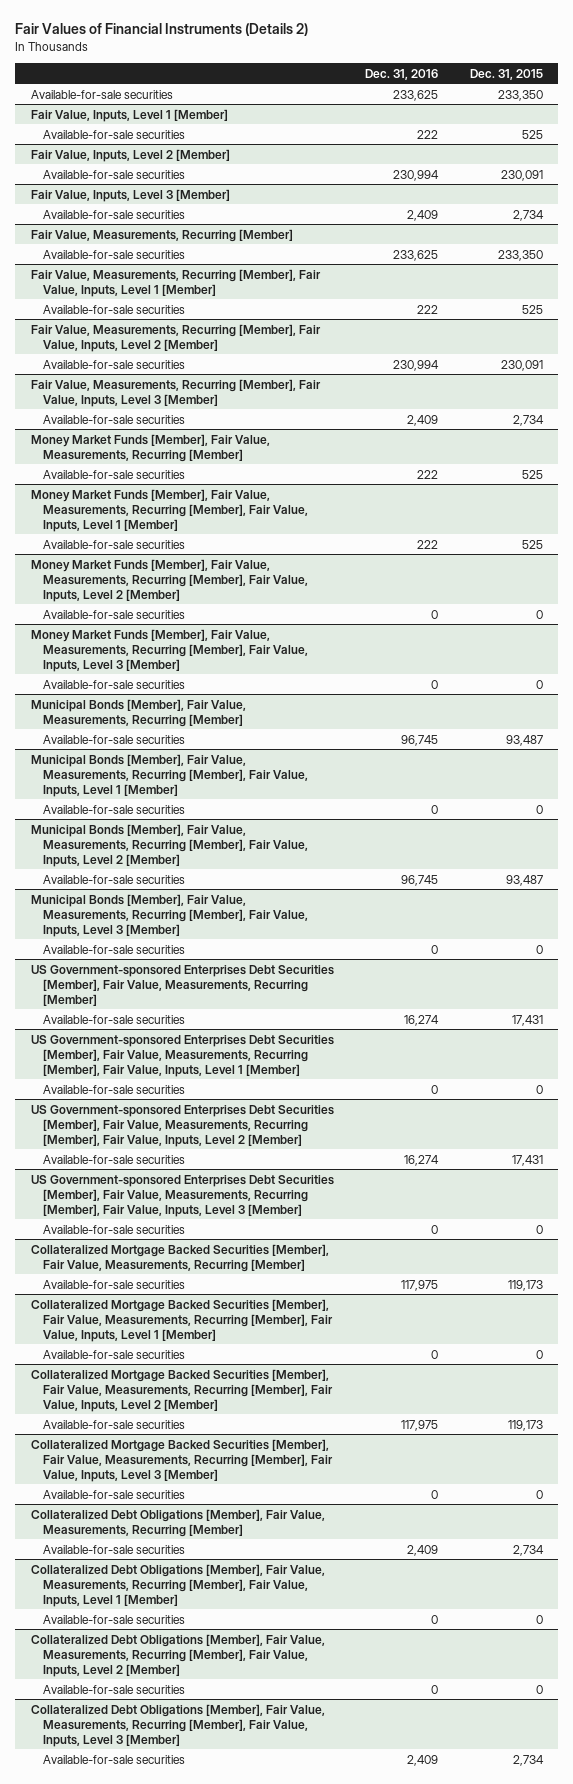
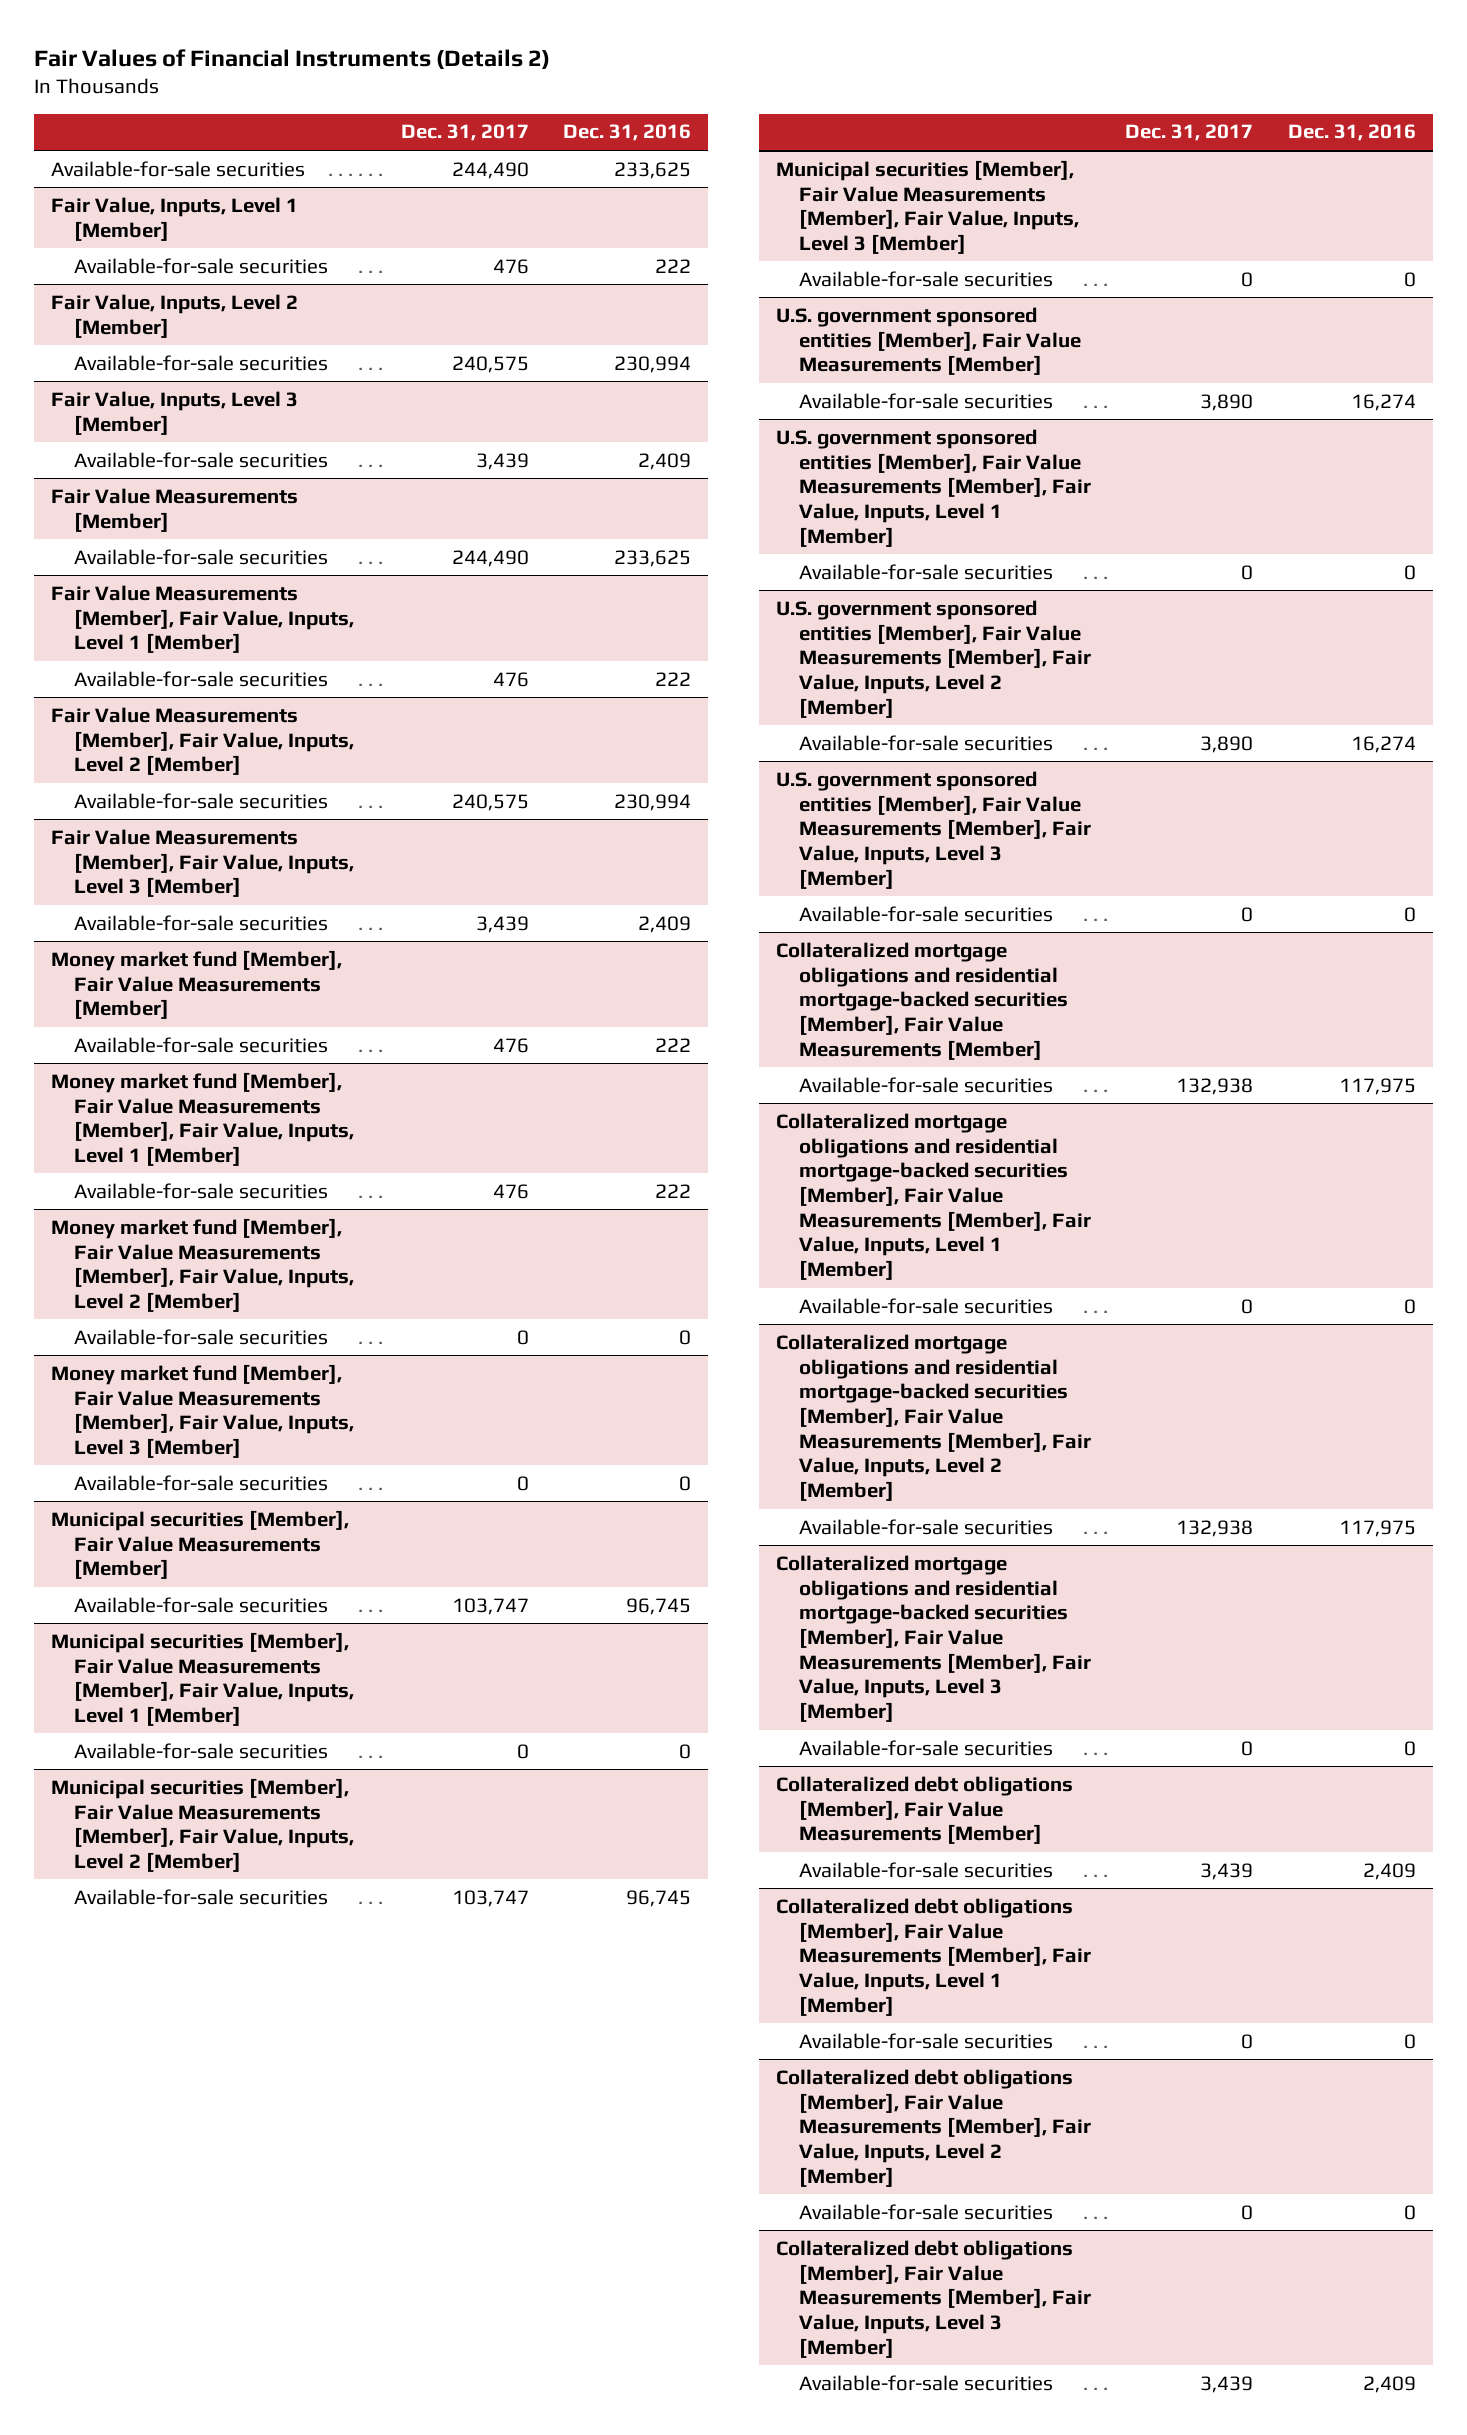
- | Dec. 31, 2016 | Dec. 31, 2015
+ | Dec. 31, 2017 | Dec. 31, 2016
- Fair Value, Measurements, Recurring [Member]
+ Fair Value Measurements [Member]
- Fair Value, Measurements, Recurring [Member], Fair Value, Inputs, Level 1 [Member]
+ Fair Value Measurements [Member], Fair Value, Inputs, Level 1 [Member]
- Fair Value, Measurements, Recurring [Member], Fair Value, Inputs, Level 2 [Member]
+ Fair Value Measurements [Member], Fair Value, Inputs, Level 2 [Member]
- Fair Value, Measurements, Recurring [Member], Fair Value, Inputs, Level 3 [Member]
+ Fair Value Measurements [Member], Fair Value, Inputs, Level 3 [Member]
- Money Market Funds [Member], Fair Value, Measurements, Recurring [Member]
+ Money market fund [Member], Fair Value Measurements [Member]
- Money Market Funds [Member], Fair Value, Measurements, Recurring [Member], Fair Value, Inputs, Level 1 [Member]
+ Money market fund [Member], Fair Value Measurements [Member], Fair Value, Inputs, Level 1 [Member]
- Money Market Funds [Member], Fair Value, Measurements, Recurring [Member], Fair Value, Inputs, Level 2 [Member]
+ Money market fund [Member], Fair Value Measurements [Member], Fair Value, Inputs, Level 2 [Member]
- Money Market Funds [Member], Fair Value, Measurements, Recurring [Member], Fair Value, Inputs, Level 3 [Member]
+ Money market fund [Member], Fair Value Measurements [Member], Fair Value, Inputs, Level 3 [Member]
- Municipal Bonds [Member], Fair Value, Measurements, Recurring [Member]
+ Municipal securities [Member], Fair Value Measurements [Member]
- Municipal Bonds [Member], Fair Value, Measurements, Recurring [Member], Fair Value, Inputs, Level 1 [Member]
+ Municipal securities [Member], Fair Value Measurements [Member], Fair Value, Inputs, Level 1 [Member]
- Municipal Bonds [Member], Fair Value, Measurements, Recurring [Member], Fair Value, Inputs, Level 2 [Member]
+ Municipal securities [Member], Fair Value Measurements [Member], Fair Value, Inputs, Level 2 [Member]
- Municipal Bonds [Member], Fair Value, Measurements, Recurring [Member], Fair Value, Inputs, Level 3 [Member]
+ Municipal securities [Member], Fair Value Measurements [Member], Fair Value, Inputs, Level 3 [Member]
- US Government-sponsored Enterprises Debt Securities [Member], Fair Value, Measurements, Recurring [Member]
+ U.S. government sponsored entities [Member], Fair Value Measurements [Member]
- US Government-sponsored Enterprises Debt Securities [Member], Fair Value, Measurements, Recurring [Member], Fair Value, Inputs, Level 1 [Member]
+ U.S. government sponsored entities [Member], Fair Value Measurements [Member], Fair Value, Inputs, Level 1 [Member]
- US Government-sponsored Enterprises Debt Securities [Member], Fair Value, Measurements, Recurring [Member], Fair Value, Inputs, Level 2 [Member]
+ U.S. government sponsored entities [Member], Fair Value Measurements [Member], Fair Value, Inputs, Level 2 [Member]
- US Government-sponsored Enterprises Debt Securities [Member], Fair Value, Measurements, Recurring [Member], Fair Value, Inputs, Level 3 [Member]
+ U.S. government sponsored entities [Member], Fair Value Measurements [Member], Fair Value, Inputs, Level 3 [Member]
- Collateralized Mortgage Backed Securities [Member], Fair Value, Measurements, Recurring [Member]
+ Collateralized mortgage obligations and residential mortgage-backed securities [Member], Fair Value Measurements [Member]
- Collateralized Mortgage Backed Securities [Member], Fair Value, Measurements, Recurring [Member], Fair Value, Inputs, Level 1 [Member]
+ Collateralized mortgage obligations and residential mortgage-backed securities [Member], Fair Value Measurements [Member], Fair Value, Inputs, Level 1 [Member]
- Collateralized Mortgage Backed Securities [Member], Fair Value, Measurements, Recurring [Member], Fair Value, Inputs, Level 2 [Member]
+ Collateralized mortgage obligations and residential mortgage-backed securities [Member], Fair Value Measurements [Member], Fair Value, Inputs, Level 2 [Member]
- Collateralized Mortgage Backed Securities [Member], Fair Value, Measurements, Recurring [Member], Fair Value, Inputs, Level 3 [Member]
+ Collateralized mortgage obligations and residential mortgage-backed securities [Member], Fair Value Measurements [Member], Fair Value, Inputs, Level 3 [Member]
- Collateralized Debt Obligations [Member], Fair Value, Measurements, Recurring [Member]
+ Collateralized debt obligations [Member], Fair Value Measurements [Member]
- Collateralized Debt Obligations [Member], Fair Value, Measurements, Recurring [Member], Fair Value, Inputs, Level 1 [Member]
+ Collateralized debt obligations [Member], Fair Value Measurements [Member], Fair Value, Inputs, Level 1 [Member]
- Collateralized Debt Obligations [Member], Fair Value, Measurements, Recurring [Member], Fair Value, Inputs, Level 2 [Member]
+ Collateralized debt obligations [Member], Fair Value Measurements [Member], Fair Value, Inputs, Level 2 [Member]
- Collateralized Debt Obligations [Member], Fair Value, Measurements, Recurring [Member], Fair Value, Inputs, Level 3 [Member]
+ Collateralized debt obligations [Member], Fair Value Measurements [Member], Fair Value, Inputs, Level 3 [Member]

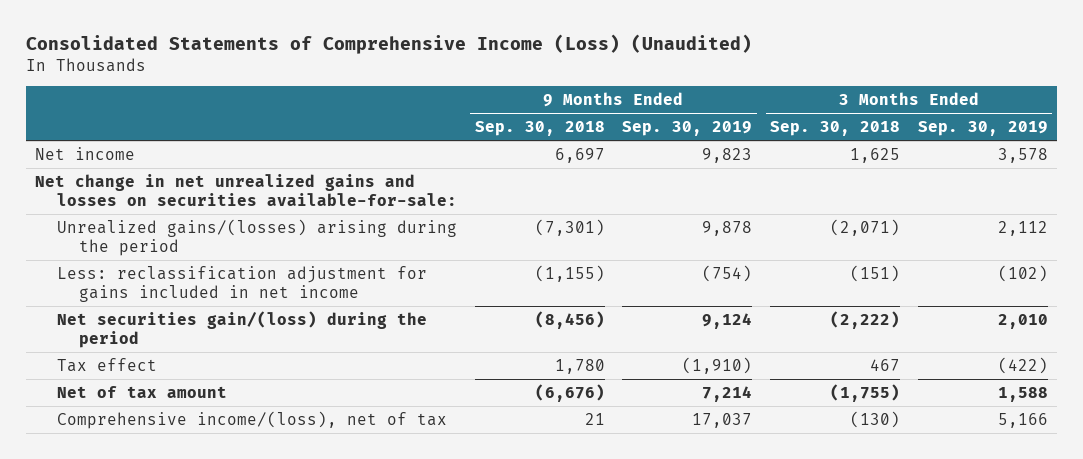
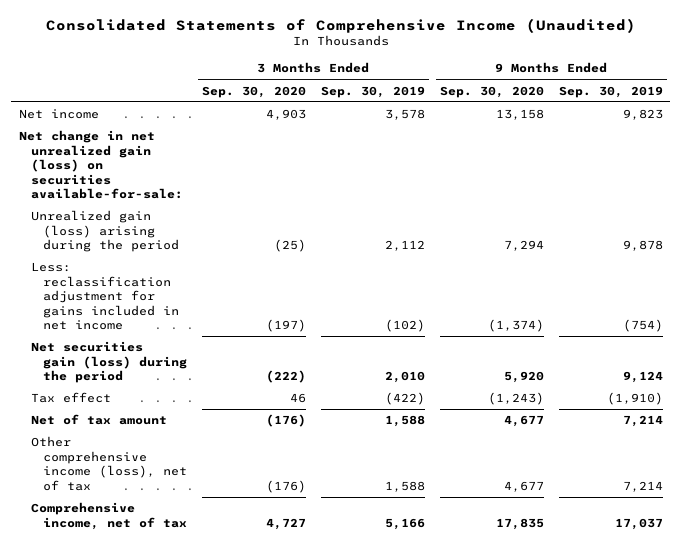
- Consolidated Statements of Comprehensive Income (Loss) (Unaudited)
+ Consolidated Statements of Comprehensive Income (Unaudited)
- | 9 Months Ended Sep. 30, 2018 | 9 Months Ended Sep. 30, 2019 | 3 Months Ended Sep. 30, 2018 | 3 Months Ended Sep. 30, 2019
+ | 3 Months Ended Sep. 30, 2020 | 3 Months Ended Sep. 30, 2019 | 9 Months Ended Sep. 30, 2020 | 9 Months Ended Sep. 30, 2019
- Net change in net unrealized gains and losses on securities available-for-sale:
- Unrealized gains/(losses) arising during the period | (7,301) | 9,878 | (2,071) | 2,112
+ Net change in net unrealized gain (loss) on securities available-for-sale:
+ Unrealized gain (loss) arising during the period | (25) | 2,112 | 7,294 | 9,878
- Net securities gain/(loss) during the period | (8,456) | 9,124 | (2,222) | 2,010
+ Net securities gain (loss) during the period | (222) | 2,010 | 5,920 | 9,124
- Comprehensive income/(loss), net of tax | 21 | 17,037 | (130) | 5,166
+ Other comprehensive income (loss), net of tax | (176) | 1,588 | 4,677 | 7,214
+ Comprehensive income, net of tax | 4,727 | 5,166 | 17,835 | 17,037

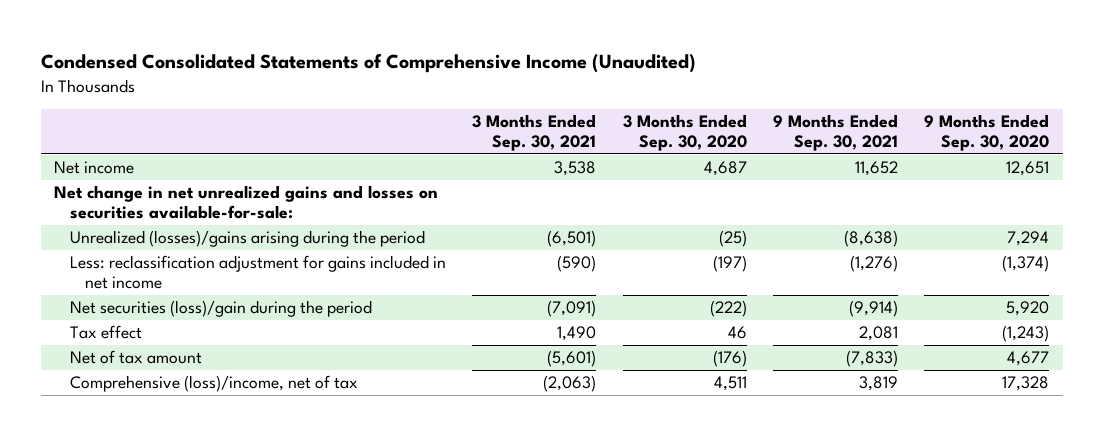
- Consolidated Statements of Comprehensive Income (Unaudited)
+ Condensed Consolidated Statements of Comprehensive Income (Unaudited)
- | 3 Months Ended Sep. 30, 2020 | 3 Months Ended Sep. 30, 2019 | 9 Months Ended Sep. 30, 2020 | 9 Months Ended Sep. 30, 2019
+ | 3 Months Ended Sep. 30, 2021 | 3 Months Ended Sep. 30, 2020 | 9 Months Ended Sep. 30, 2021 | 9 Months Ended Sep. 30, 2020
- Net income | 4,903 | 3,578 | 13,158 | 9,823
- Net change in net unrealized gain (loss) on securities available-for-sale:
- Unrealized gain (loss) arising during the period | (25) | 2,112 | 7,294 | 9,878
+ Net income | 3,538 | 4,687 | 11,652 | 12,651
+ Net change in net unrealized gains and losses on securities available-for-sale:
+ Unrealized (losses)/gains arising during the period | (6,501) | (25) | (8,638) | 7,294
- Net securities gain (loss) during the period | (222) | 2,010 | 5,920 | 9,124
+ Net securities (loss)/gain during the period | (7,091) | (222) | (9,914) | 5,920
- Other comprehensive income (loss), net of tax | (176) | 1,588 | 4,677 | 7,214
- Comprehensive income, net of tax | 4,727 | 5,166 | 17,835 | 17,037
+ Comprehensive (loss)/income, net of tax | (2,063) | 4,511 | 3,819 | 17,328

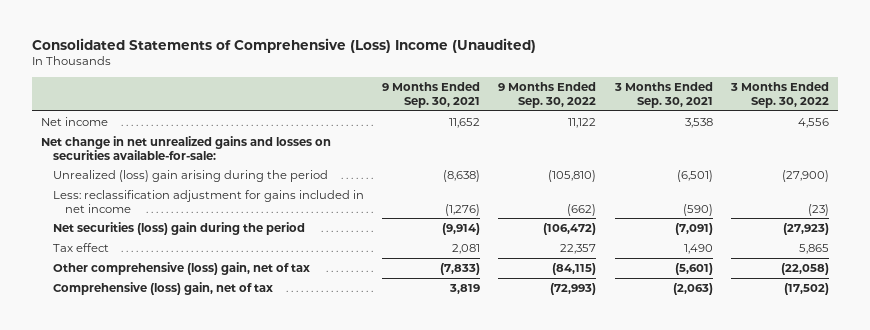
- Condensed Consolidated Statements of Comprehensive Income (Unaudited)
+ Consolidated Statements of Comprehensive (Loss) Income (Unaudited)
- | 3 Months Ended Sep. 30, 2021 | 3 Months Ended Sep. 30, 2020 | 9 Months Ended Sep. 30, 2021 | 9 Months Ended Sep. 30, 2020
+ | 9 Months Ended Sep. 30, 2021 | 9 Months Ended Sep. 30, 2022 | 3 Months Ended Sep. 30, 2021 | 3 Months Ended Sep. 30, 2022
- Unrealized (losses)/gains arising during the period | (6,501) | (25) | (8,638) | 7,294
+ Unrealized (loss) gain arising during the period | (8,638) | (105,810) | (6,501) | (27,900)
- Net securities (loss)/gain during the period | (7,091) | (222) | (9,914) | 5,920
+ Net securities (loss) gain during the period | (9,914) | (106,472) | (7,091) | (27,923)
- Net of tax amount | (5,601) | (176) | (7,833) | 4,677
- Comprehensive (loss)/income, net of tax | (2,063) | 4,511 | 3,819 | 17,328
+ Other comprehensive (loss) gain, net of tax | (7,833) | (84,115) | (5,601) | (22,058)
+ Comprehensive (loss) gain, net of tax | 3,819 | (72,993) | (2,063) | (17,502)

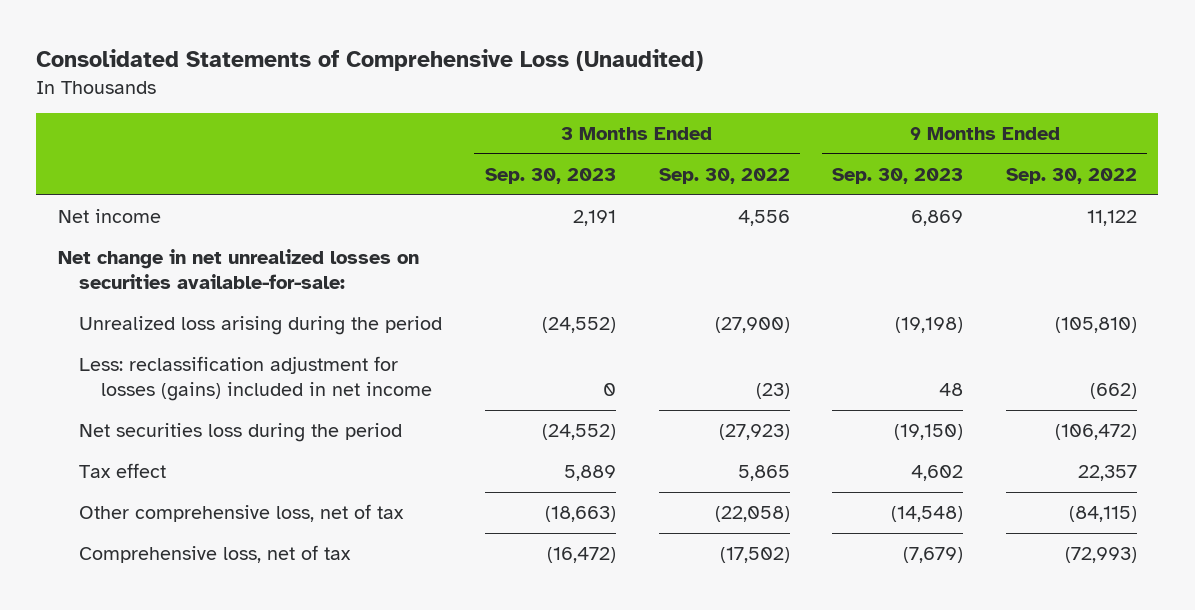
- Consolidated Statements of Comprehensive (Loss) Income (Unaudited)
+ Consolidated Statements of Comprehensive Loss (Unaudited)
- | 9 Months Ended Sep. 30, 2021 | 9 Months Ended Sep. 30, 2022 | 3 Months Ended Sep. 30, 2021 | 3 Months Ended Sep. 30, 2022
+ | 3 Months Ended Sep. 30, 2023 | 3 Months Ended Sep. 30, 2022 | 9 Months Ended Sep. 30, 2023 | 9 Months Ended Sep. 30, 2022
- Net change in net unrealized gains and losses on securities available-for-sale:
- Unrealized (loss) gain arising during the period | (8,638) | (105,810) | (6,501) | (27,900)
- Less: reclassification adjustment for gains included in net income | (1,276) | (662) | (590) | (23)
- Net securities (loss) gain during the period | (9,914) | (106,472) | (7,091) | (27,923)
+ Net change in net unrealized losses on securities available-for-sale:
+ Unrealized loss arising during the period | (24,552) | (27,900) | (19,198) | (105,810)
+ Less: reclassification adjustment for losses (gains) included in net income | 0 | (23) | 48 | (662)
+ Net securities loss during the period | (24,552) | (27,923) | (19,150) | (106,472)
- Other comprehensive (loss) gain, net of tax | (7,833) | (84,115) | (5,601) | (22,058)
- Comprehensive (loss) gain, net of tax | 3,819 | (72,993) | (2,063) | (17,502)
+ Other comprehensive loss, net of tax | (18,663) | (22,058) | (14,548) | (84,115)
+ Comprehensive loss, net of tax | (16,472) | (17,502) | (7,679) | (72,993)

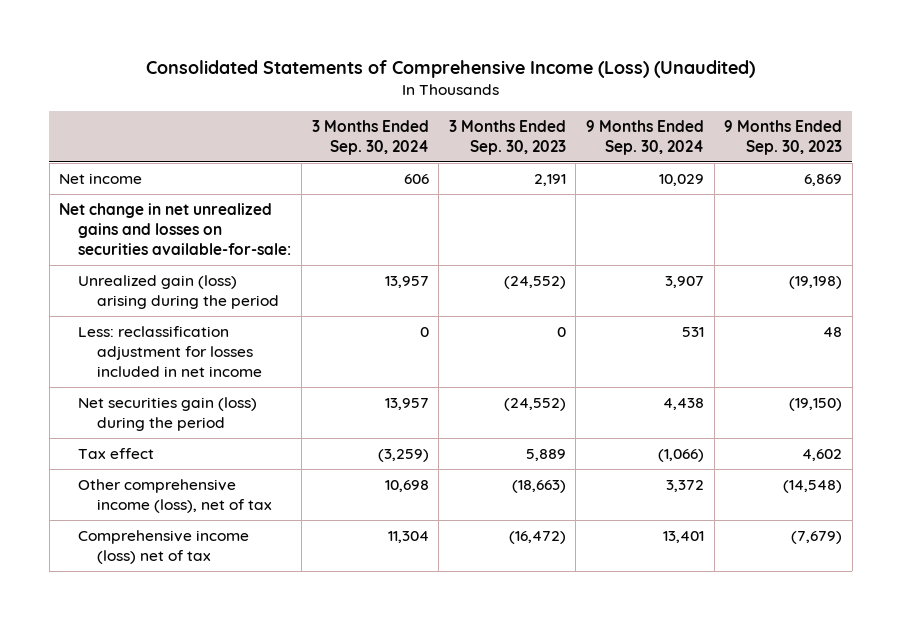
- Consolidated Statements of Comprehensive Loss (Unaudited)
+ Consolidated Statements of Comprehensive Income (Loss) (Unaudited)
- | 3 Months Ended Sep. 30, 2023 | 3 Months Ended Sep. 30, 2022 | 9 Months Ended Sep. 30, 2023 | 9 Months Ended Sep. 30, 2022
+ | 3 Months Ended Sep. 30, 2024 | 3 Months Ended Sep. 30, 2023 | 9 Months Ended Sep. 30, 2024 | 9 Months Ended Sep. 30, 2023
- Net change in net unrealized losses on securities available-for-sale:
- Unrealized loss arising during the period | (24,552) | (27,900) | (19,198) | (105,810)
- Less: reclassification adjustment for losses (gains) included in net income | 0 | (23) | 48 | (662)
- Net securities loss during the period | (24,552) | (27,923) | (19,150) | (106,472)
+ Net change in net unrealized gains and losses on securities available-for-sale:
+ Unrealized gain (loss) arising during the period | 13,957 | (24,552) | 3,907 | (19,198)
+ Less: reclassification adjustment for losses included in net income | 0 | 0 | 531 | 48
+ Net securities gain (loss) during the period | 13,957 | (24,552) | 4,438 | (19,150)
- Other comprehensive loss, net of tax | (18,663) | (22,058) | (14,548) | (84,115)
- Comprehensive loss, net of tax | (16,472) | (17,502) | (7,679) | (72,993)
+ Other comprehensive income (loss), net of tax | 10,698 | (18,663) | 3,372 | (14,548)
+ Comprehensive income (loss) net of tax | 11,304 | (16,472) | 13,401 | (7,679)

